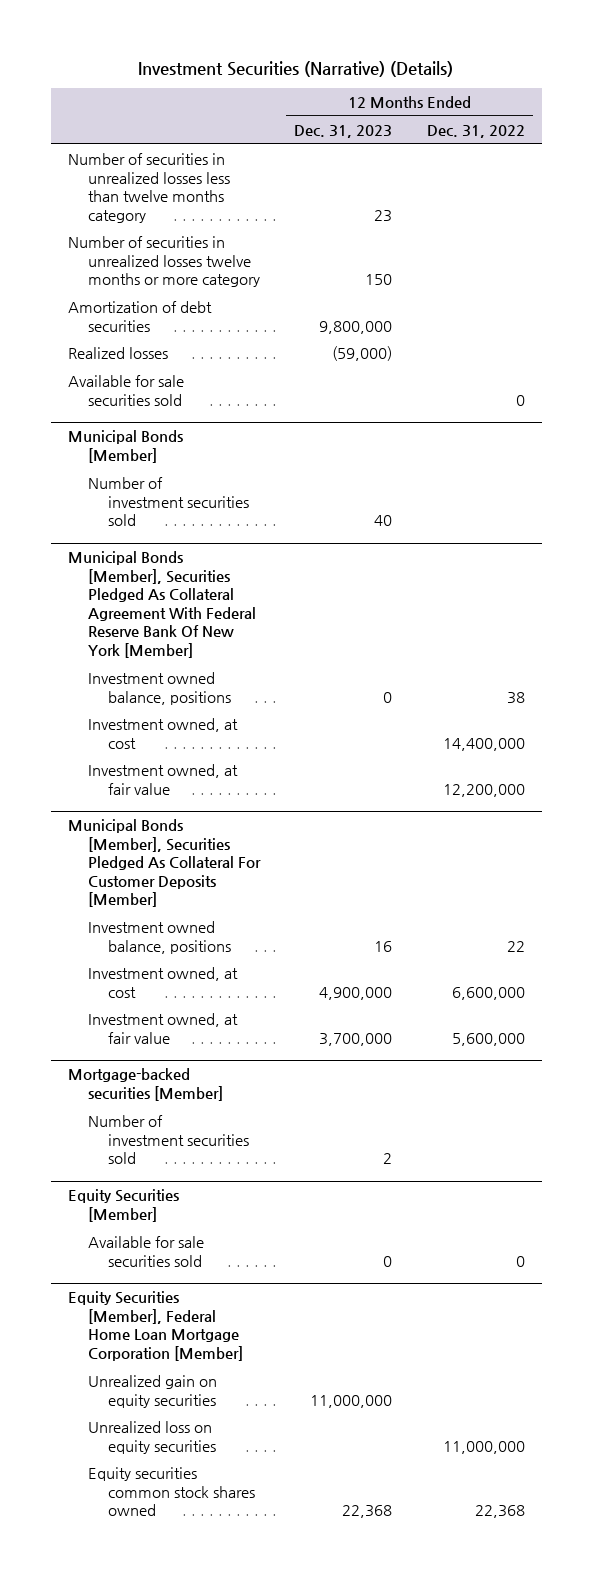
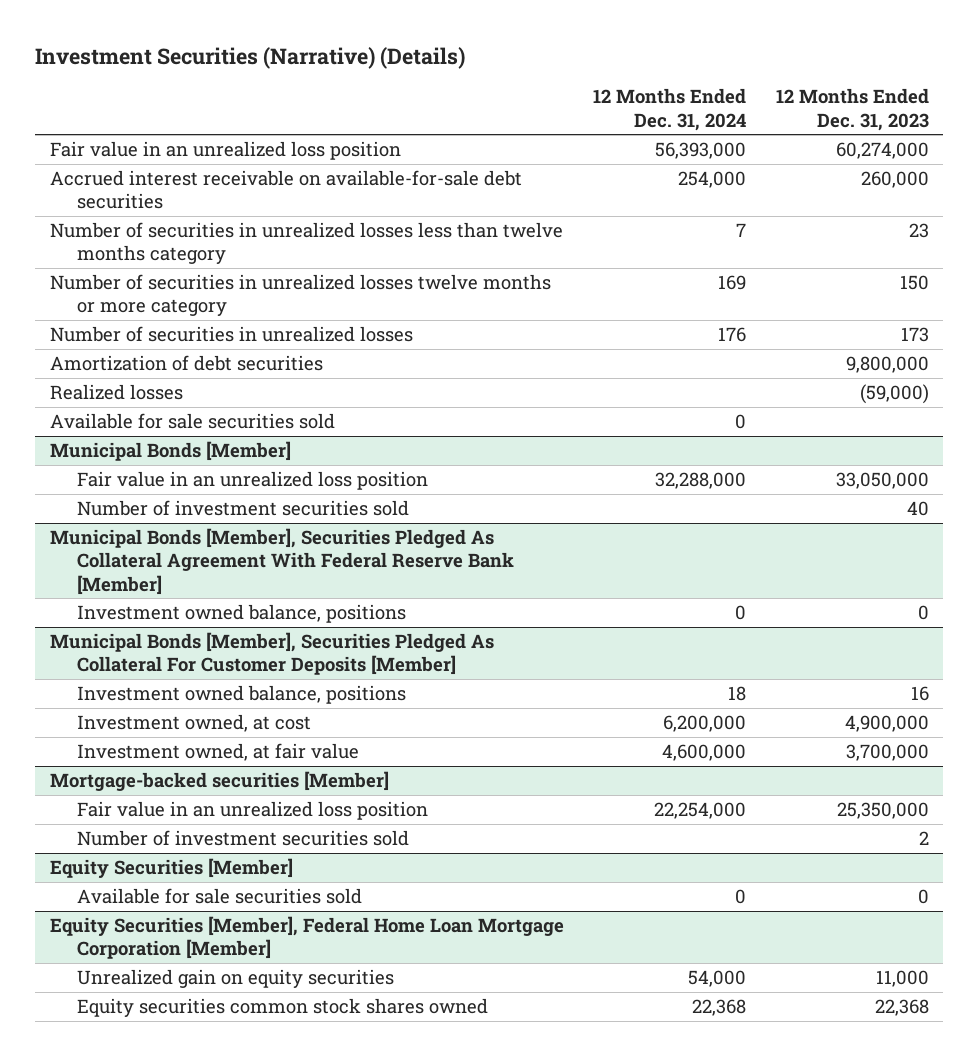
- | 12 Months Ended Dec. 31, 2023 | 12 Months Ended Dec. 31, 2022
+ | 12 Months Ended Dec. 31, 2024 | 12 Months Ended Dec. 31, 2023
+ Fair value in an unrealized loss position | 56,393,000 | 60,274,000
+ Accrued interest receivable on available-for-sale debt securities | 254,000 | 260,000
+ Number of securities in unrealized losses | 176 | 173
@ Municipal Bonds [Member]
+ Fair value in an unrealized loss position | 32,288,000 | 33,050,000
- Municipal Bonds [Member], Securities Pledged As Collateral Agreement With Federal Reserve Bank Of New York [Member]
+ Municipal Bonds [Member], Securities Pledged As Collateral Agreement With Federal Reserve Bank [Member]
- Investment owned, at cost | | 14,400,000
- Investment owned, at fair value | | 12,200,000
@ Mortgage-backed securities [Member]
+ Fair value in an unrealized loss position | 22,254,000 | 25,350,000
@ Equity Securities [Member], Federal Home Loan Mortgage Corporation [Member]
- Unrealized gain on equity securities | 11,000,000 |
- Unrealized loss on equity securities | | 11,000,000
+ Unrealized gain on equity securities | 54,000 | 11,000

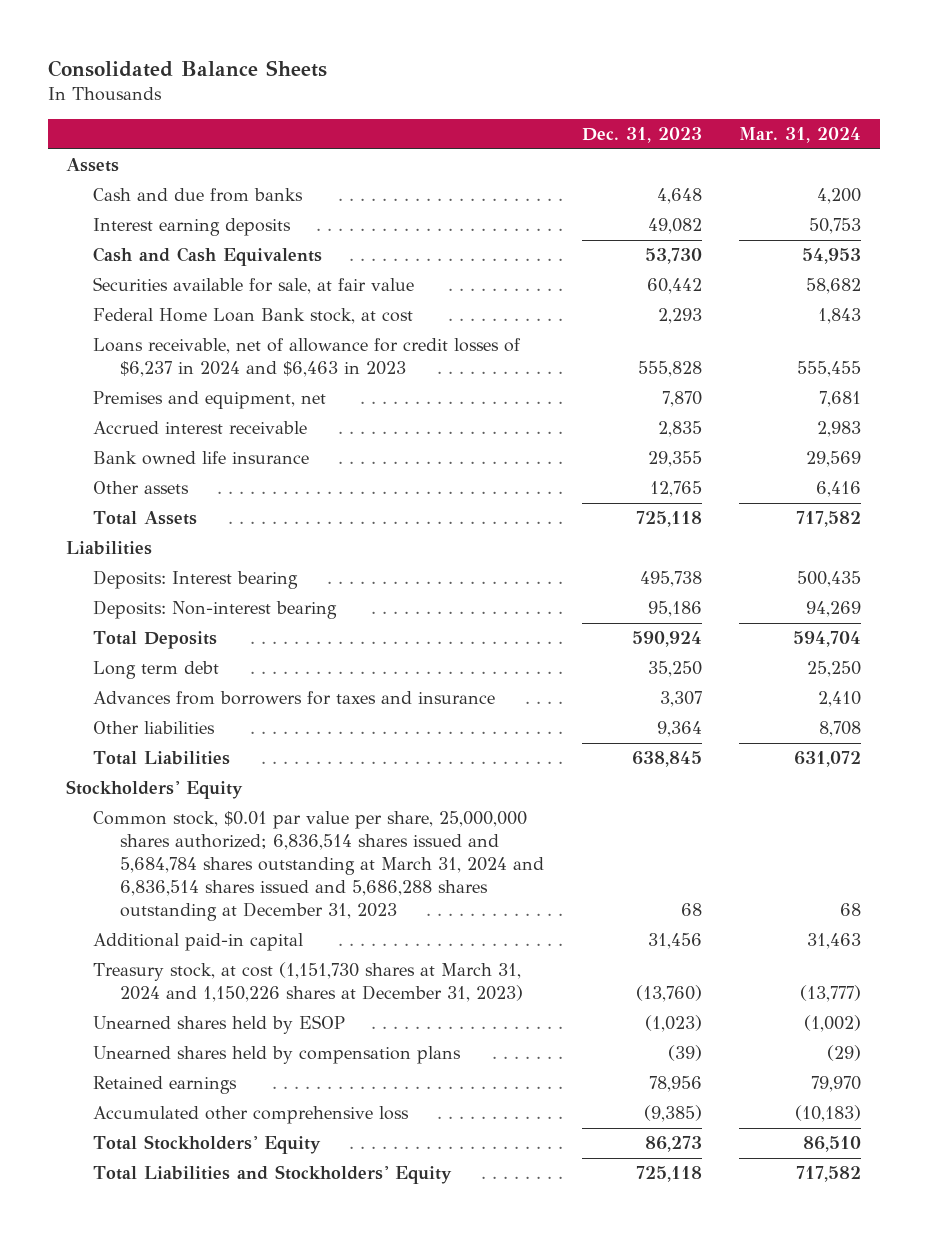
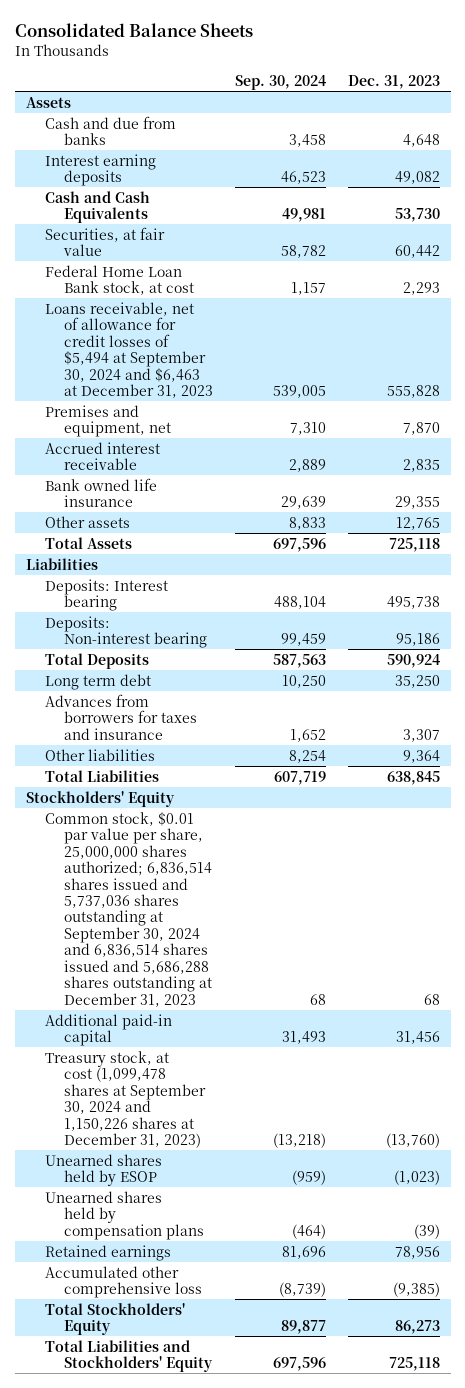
- | Dec. 31, 2023 | Mar. 31, 2024
+ | Sep. 30, 2024 | Dec. 31, 2023
- Securities available for sale, at fair value | 60,442 | 58,682
+ Securities, at fair value | 58,782 | 60,442
- Loans receivable, net of allowance for credit losses of $6,237 in 2024 and $6,463 in 2023 | 555,828 | 555,455
+ Loans receivable, net of allowance for credit losses of $5,494 at September 30, 2024 and $6,463 at December 31, 2023 | 539,005 | 555,828
- Common stock, $0.01 par value per share, 25,000,000 shares authorized; 6,836,514 shares issued and 5,684,784 shares outstanding at March 31, 2024 and 6,836,514 shares issued and 5,686,288 shares outstanding at December 31, 2023 | 68 | 68
+ Common stock, $0.01 par value per share, 25,000,000 shares authorized; 6,836,514 shares issued and 5,737,036 shares outstanding at September 30, 2024 and 6,836,514 shares issued and 5,686,288 shares outstanding at December 31, 2023 | 68 | 68
- Treasury stock, at cost (1,151,730 shares at March 31, 2024 and 1,150,226 shares at December 31, 2023) | (13,760) | (13,777)
+ Treasury stock, at cost (1,099,478 shares at September 30, 2024 and 1,150,226 shares at December 31, 2023) | (13,218) | (13,760)

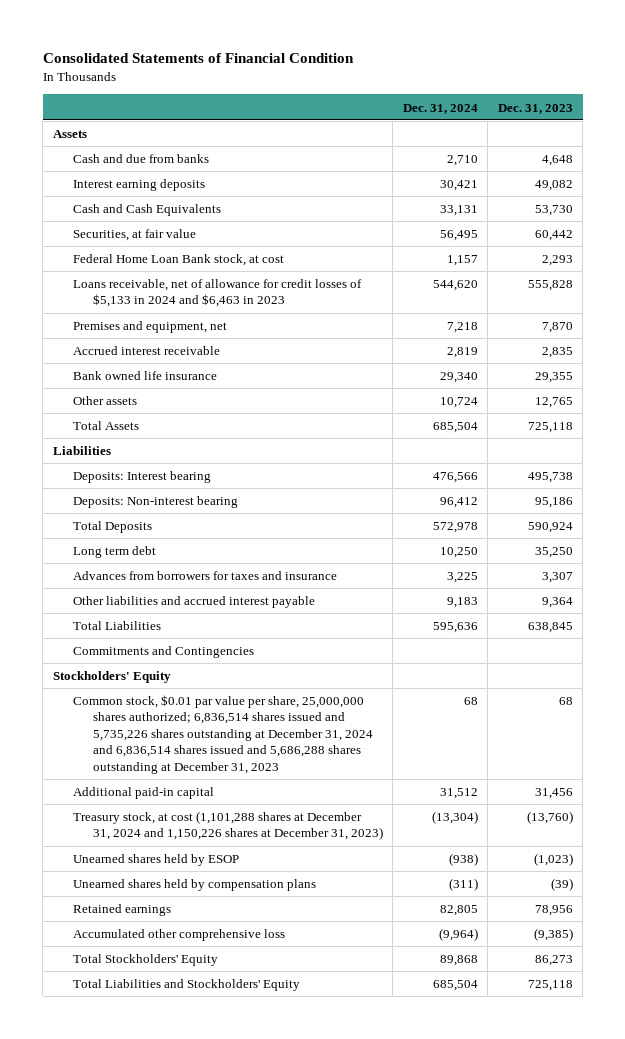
- Consolidated Balance Sheets
+ Consolidated Statements of Financial Condition
- | Sep. 30, 2024 | Dec. 31, 2023
+ | Dec. 31, 2024 | Dec. 31, 2023
- Loans receivable, net of allowance for credit losses of $5,494 at September 30, 2024 and $6,463 at December 31, 2023 | 539,005 | 555,828
+ Loans receivable, net of allowance for credit losses of $5,133 in 2024 and $6,463 in 2023 | 544,620 | 555,828
- Other liabilities | 8,254 | 9,364
+ Other liabilities and accrued interest payable | 9,183 | 9,364
+ Commitments and Contingencies
- Common stock, $0.01 par value per share, 25,000,000 shares authorized; 6,836,514 shares issued and 5,737,036 shares outstanding at September 30, 2024 and 6,836,514 shares issued and 5,686,288 shares outstanding at December 31, 2023 | 68 | 68
+ Common stock, $0.01 par value per share, 25,000,000 shares authorized; 6,836,514 shares issued and 5,735,226 shares outstanding at December 31, 2024 and 6,836,514 shares issued and 5,686,288 shares outstanding at December 31, 2023 | 68 | 68
- Treasury stock, at cost (1,099,478 shares at September 30, 2024 and 1,150,226 shares at December 31, 2023) | (13,218) | (13,760)
+ Treasury stock, at cost (1,101,288 shares at December 31, 2024 and 1,150,226 shares at December 31, 2023) | (13,304) | (13,760)

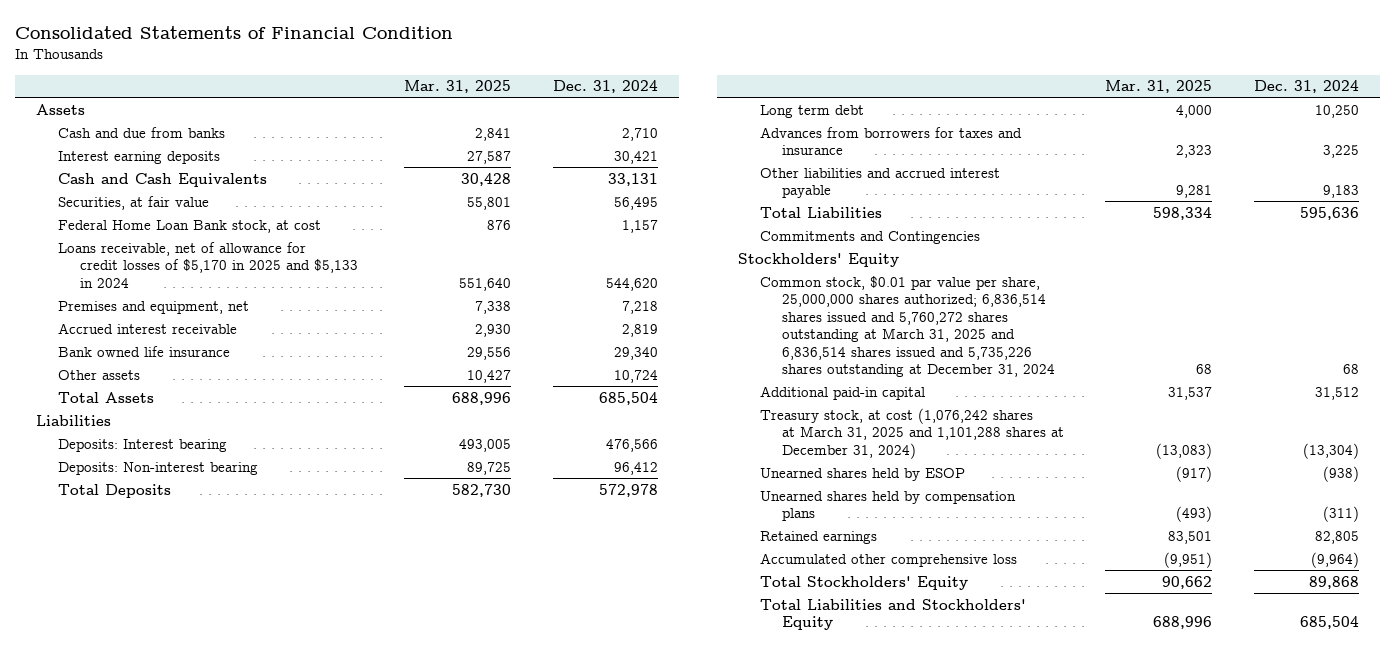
- | Dec. 31, 2024 | Dec. 31, 2023
+ | Mar. 31, 2025 | Dec. 31, 2024
- Loans receivable, net of allowance for credit losses of $5,133 in 2024 and $6,463 in 2023 | 544,620 | 555,828
+ Loans receivable, net of allowance for credit losses of $5,170 in 2025 and $5,133 in 2024 | 551,640 | 544,620
- Common stock, $0.01 par value per share, 25,000,000 shares authorized; 6,836,514 shares issued and 5,735,226 shares outstanding at December 31, 2024 and 6,836,514 shares issued and 5,686,288 shares outstanding at December 31, 2023 | 68 | 68
+ Common stock, $0.01 par value per share, 25,000,000 shares authorized; 6,836,514 shares issued and 5,760,272 shares outstanding at March 31, 2025 and 6,836,514 shares issued and 5,735,226 shares outstanding at December 31, 2024 | 68 | 68
- Treasury stock, at cost (1,101,288 shares at December 31, 2024 and 1,150,226 shares at December 31, 2023) | (13,304) | (13,760)
+ Treasury stock, at cost (1,076,242 shares at March 31, 2025 and 1,101,288 shares at December 31, 2024) | (13,083) | (13,304)

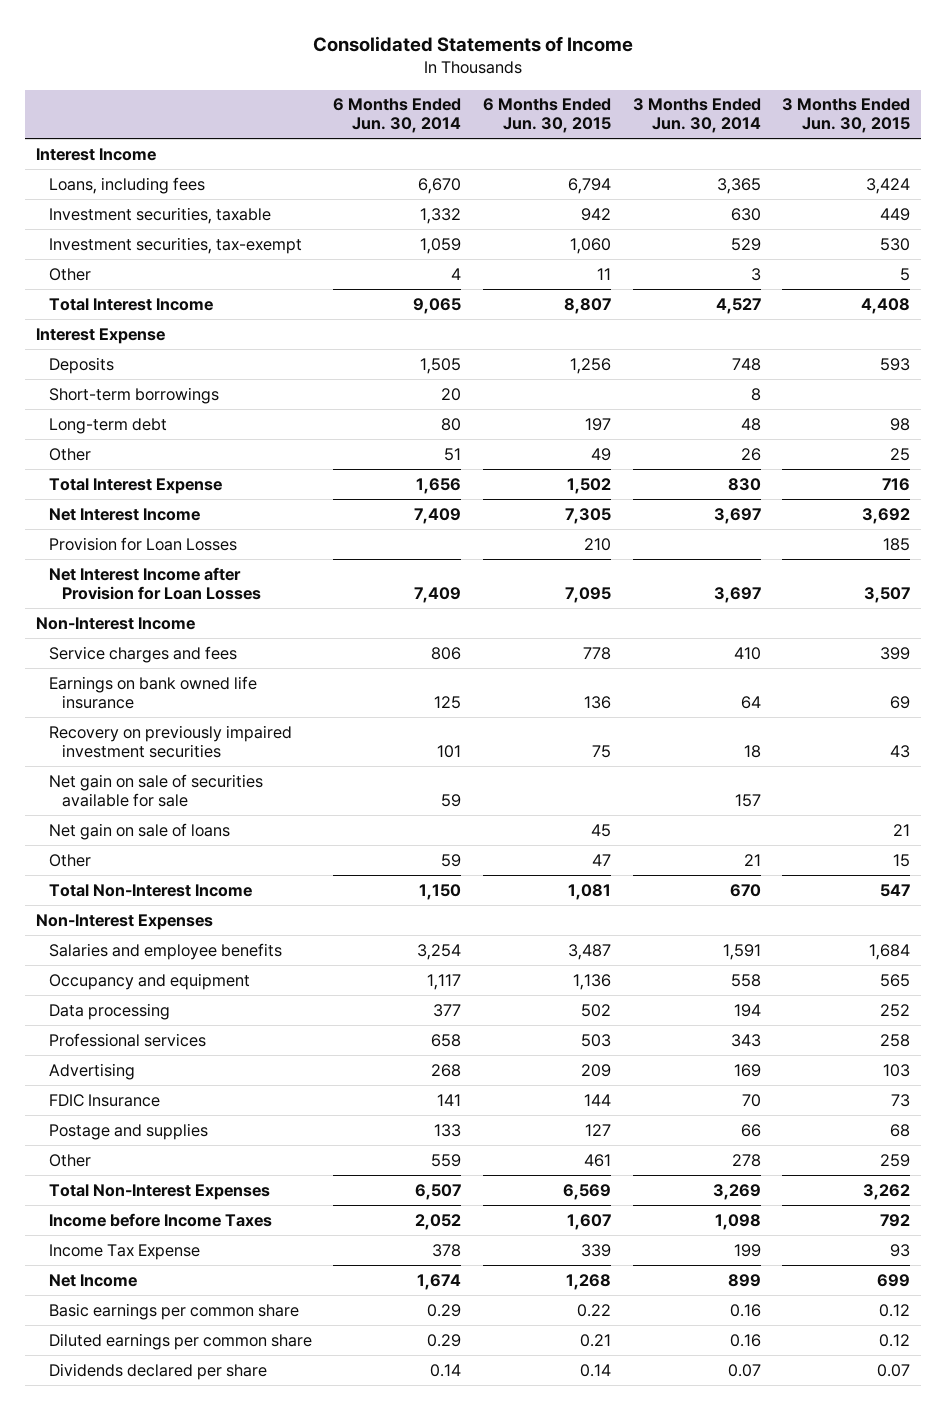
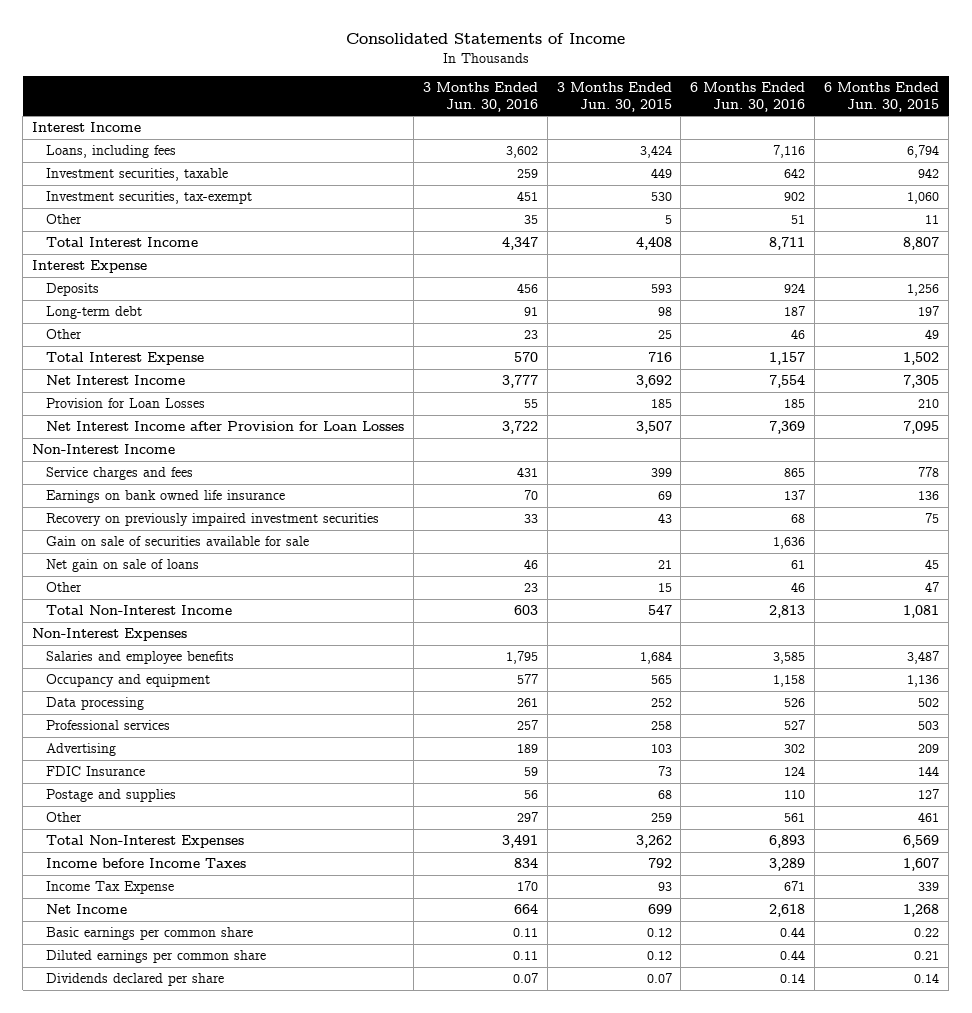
- | 6 Months Ended Jun. 30, 2014 | 6 Months Ended Jun. 30, 2015 | 3 Months Ended Jun. 30, 2014 | 3 Months Ended Jun. 30, 2015
+ | 3 Months Ended Jun. 30, 2016 | 3 Months Ended Jun. 30, 2015 | 6 Months Ended Jun. 30, 2016 | 6 Months Ended Jun. 30, 2015
- Short-term borrowings | 20 | | 8 |
- Net gain on sale of securities available for sale | 59 | | 157 |
+ Gain on sale of securities available for sale | | | 1,636 |

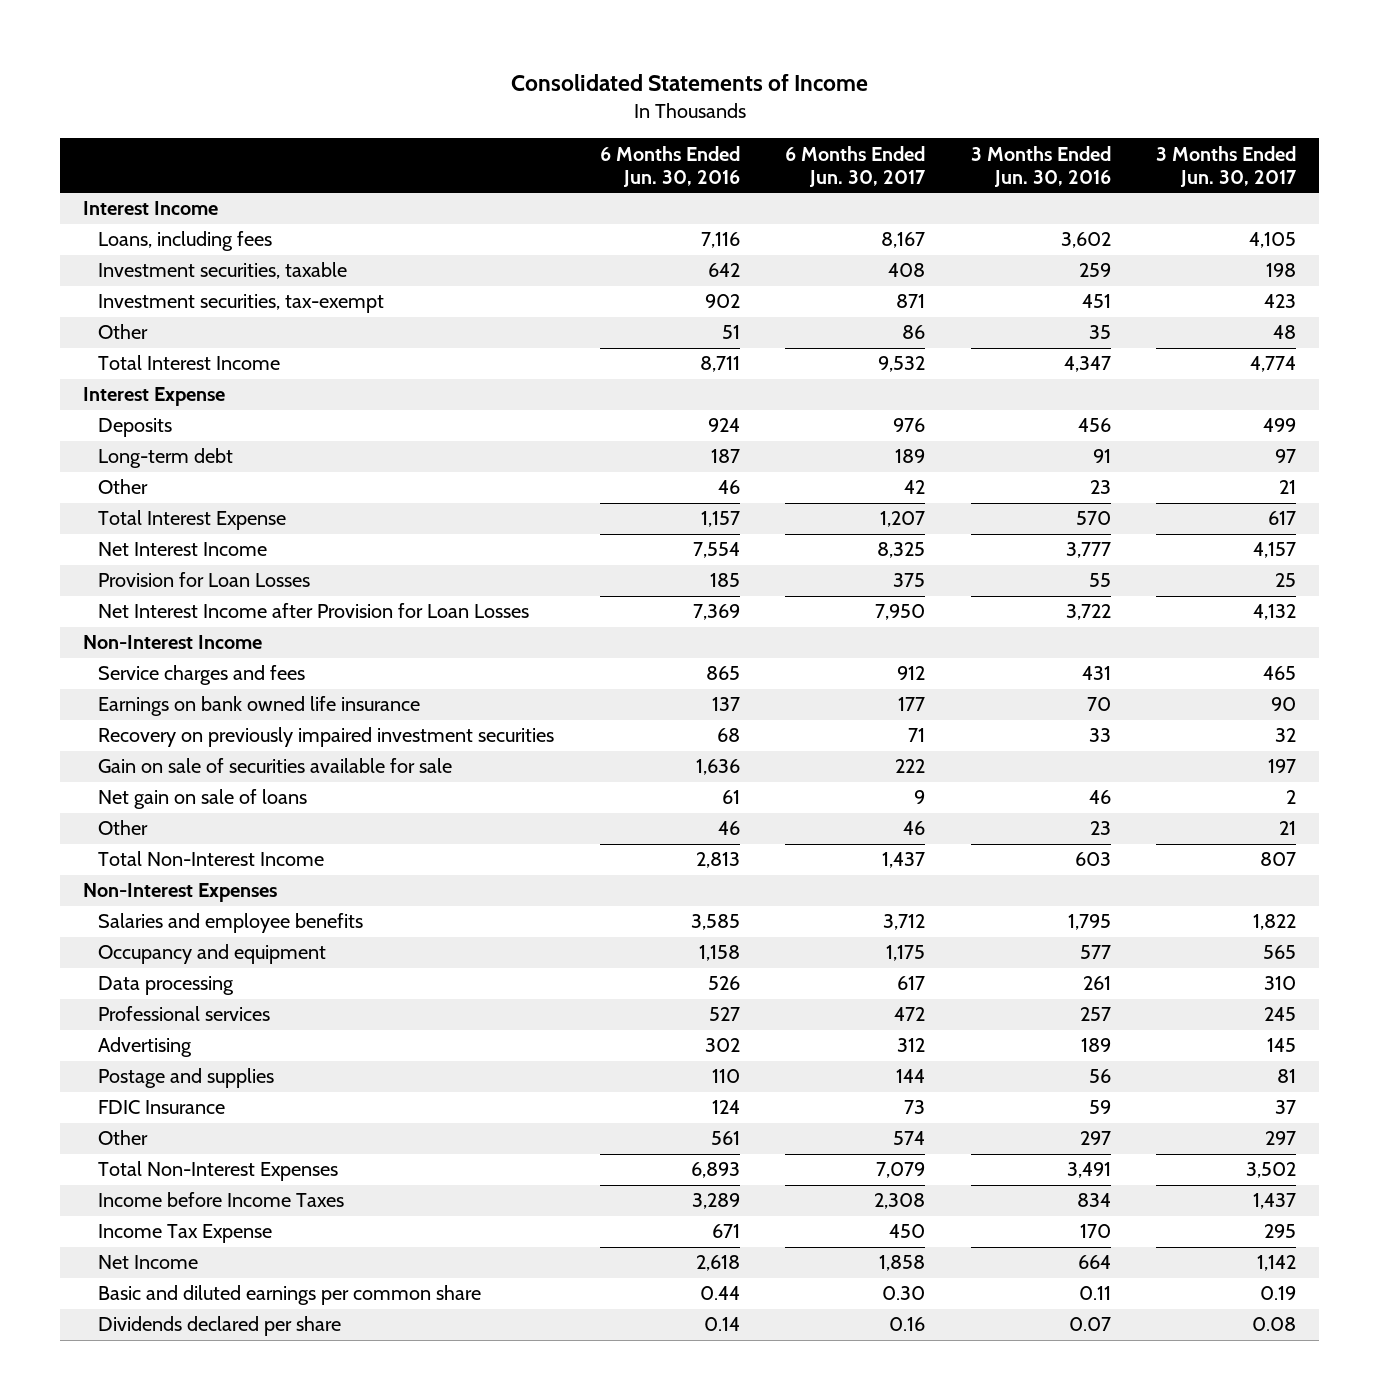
- | 3 Months Ended Jun. 30, 2016 | 3 Months Ended Jun. 30, 2015 | 6 Months Ended Jun. 30, 2016 | 6 Months Ended Jun. 30, 2015
+ | 6 Months Ended Jun. 30, 2016 | 6 Months Ended Jun. 30, 2017 | 3 Months Ended Jun. 30, 2016 | 3 Months Ended Jun. 30, 2017
moved down: FDIC Insurance | 124 | 73 | 59 | 37
- Basic earnings per common share | 0.11 | 0.12 | 0.44 | 0.22
- Diluted earnings per common share | 0.11 | 0.12 | 0.44 | 0.21
+ Basic and diluted earnings per common share | 0.44 | 0.30 | 0.11 | 0.19

